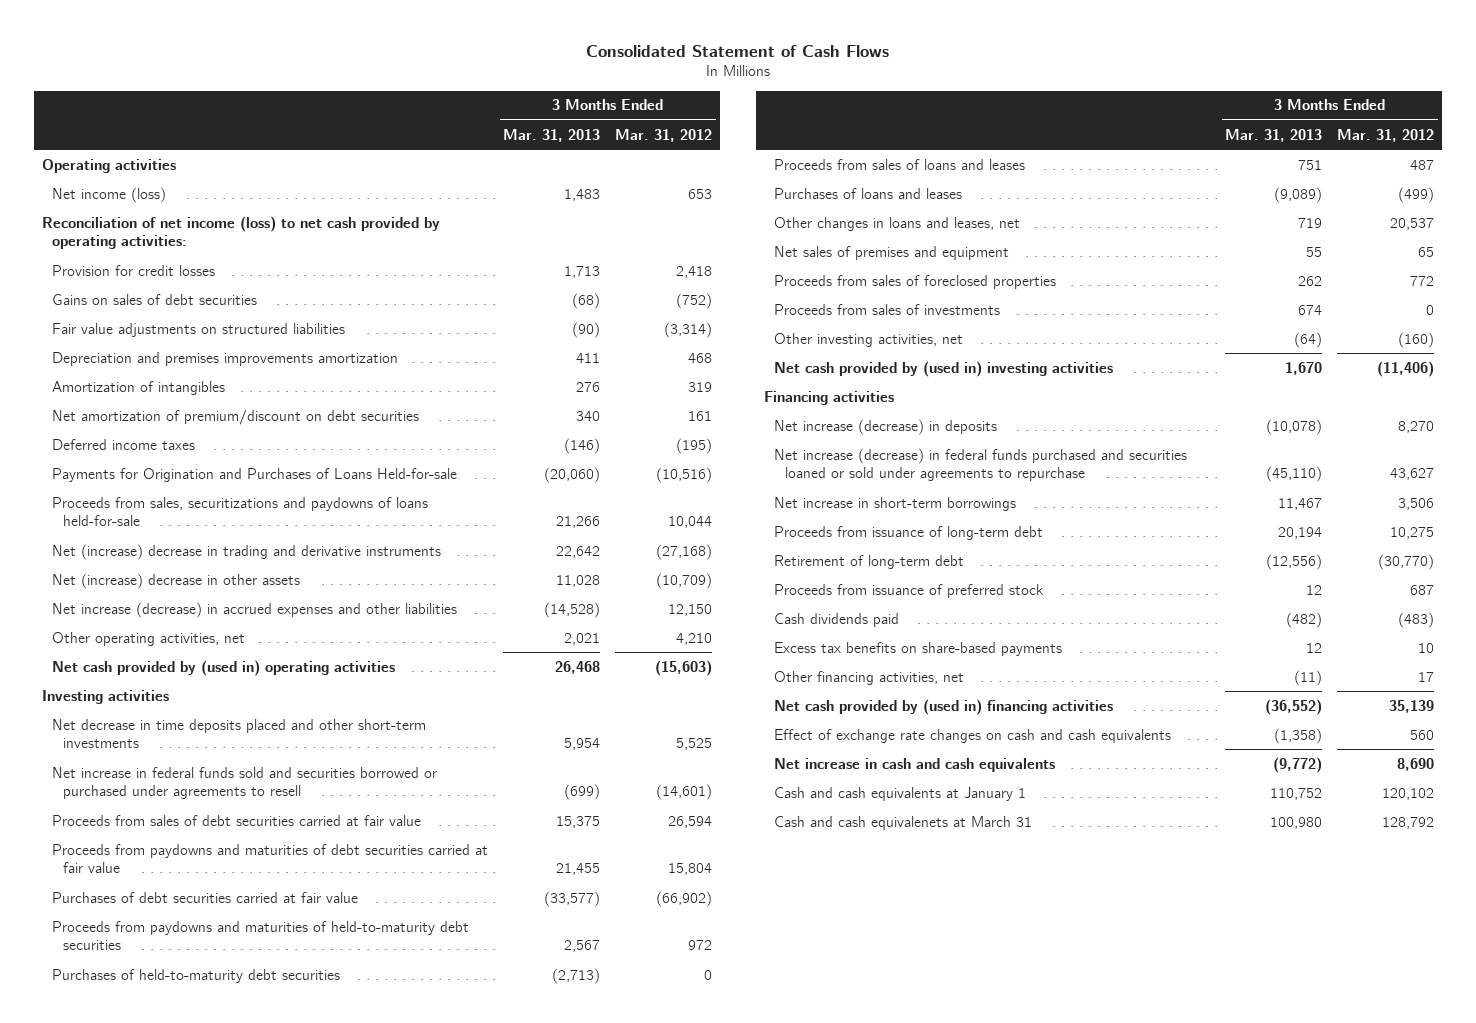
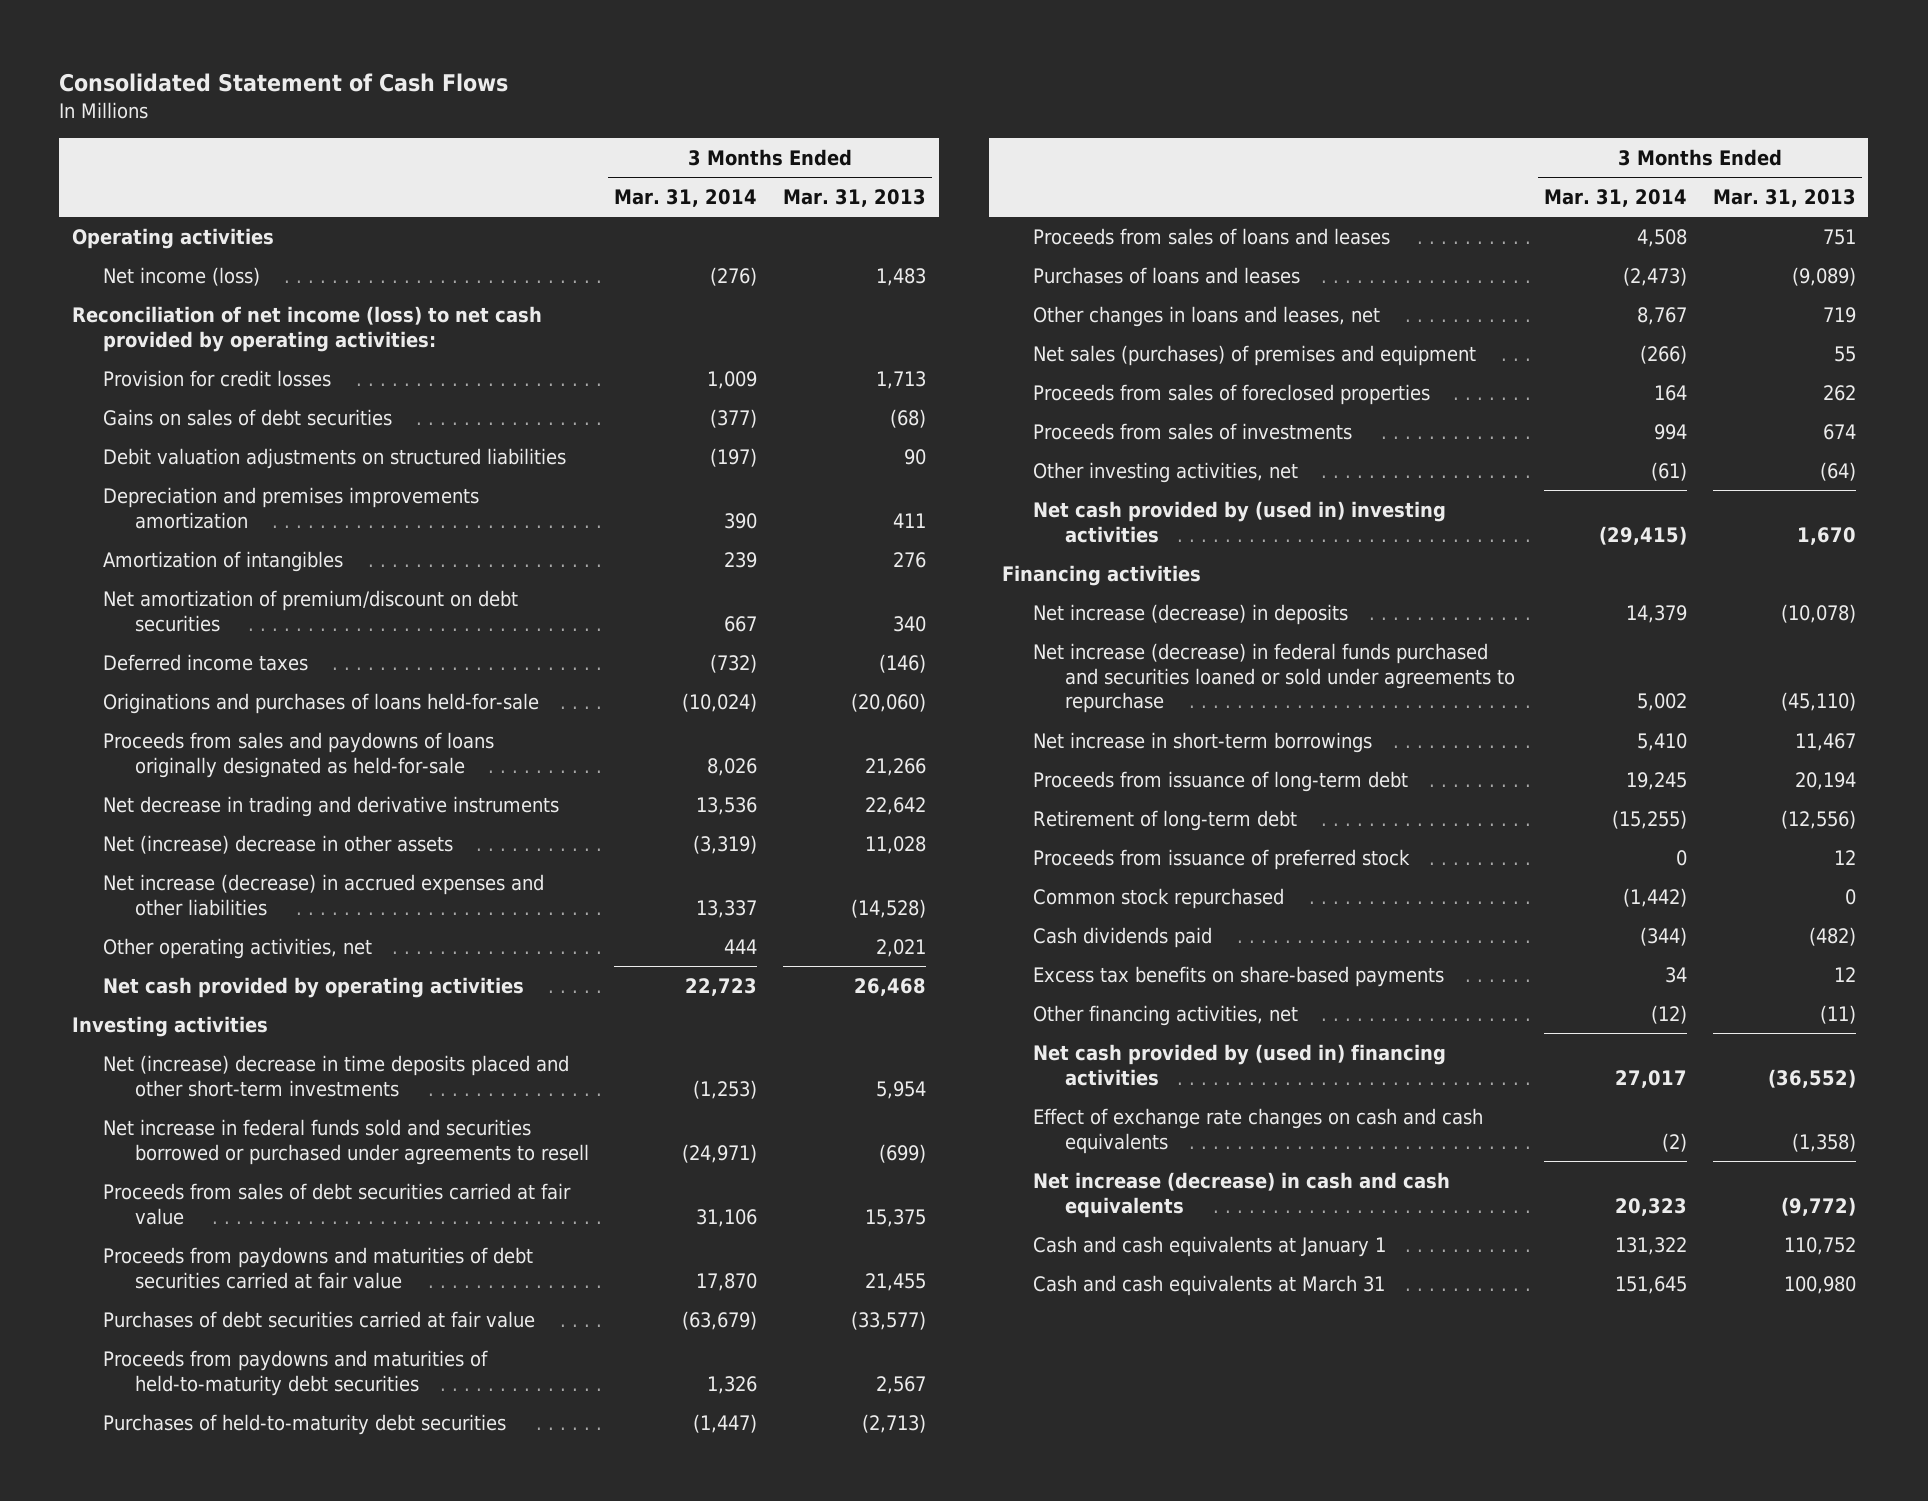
- | 3 Months Ended Mar. 31, 2013 | 3 Months Ended Mar. 31, 2012
+ | 3 Months Ended Mar. 31, 2014 | 3 Months Ended Mar. 31, 2013
- Fair value adjustments on structured liabilities | (90) | (3,314)
+ Debit valuation adjustments on structured liabilities | (197) | 90
- Payments for Origination and Purchases of Loans Held-for-sale | (20,060) | (10,516)
- Proceeds from sales, securitizations and paydowns of loans held-for-sale | 21,266 | 10,044
- Net (increase) decrease in trading and derivative instruments | 22,642 | (27,168)
+ Originations and purchases of loans held-for-sale | (10,024) | (20,060)
+ Proceeds from sales and paydowns of loans originally designated as held-for-sale | 8,026 | 21,266
+ Net decrease in trading and derivative instruments | 13,536 | 22,642
- Net cash provided by (used in) operating activities | 26,468 | (15,603)
+ Net cash provided by operating activities | 22,723 | 26,468
- Net decrease in time deposits placed and other short-term investments | 5,954 | 5,525
+ Net (increase) decrease in time deposits placed and other short-term investments | (1,253) | 5,954
- Net sales of premises and equipment | 55 | 65
+ Net sales (purchases) of premises and equipment | (266) | 55
+ Common stock repurchased | (1,442) | 0
- Net increase in cash and cash equivalents | (9,772) | 8,690
+ Net increase (decrease) in cash and cash equivalents | 20,323 | (9,772)
- Cash and cash equivalenets at March 31 | 100,980 | 128,792
+ Cash and cash equivalents at March 31 | 151,645 | 100,980

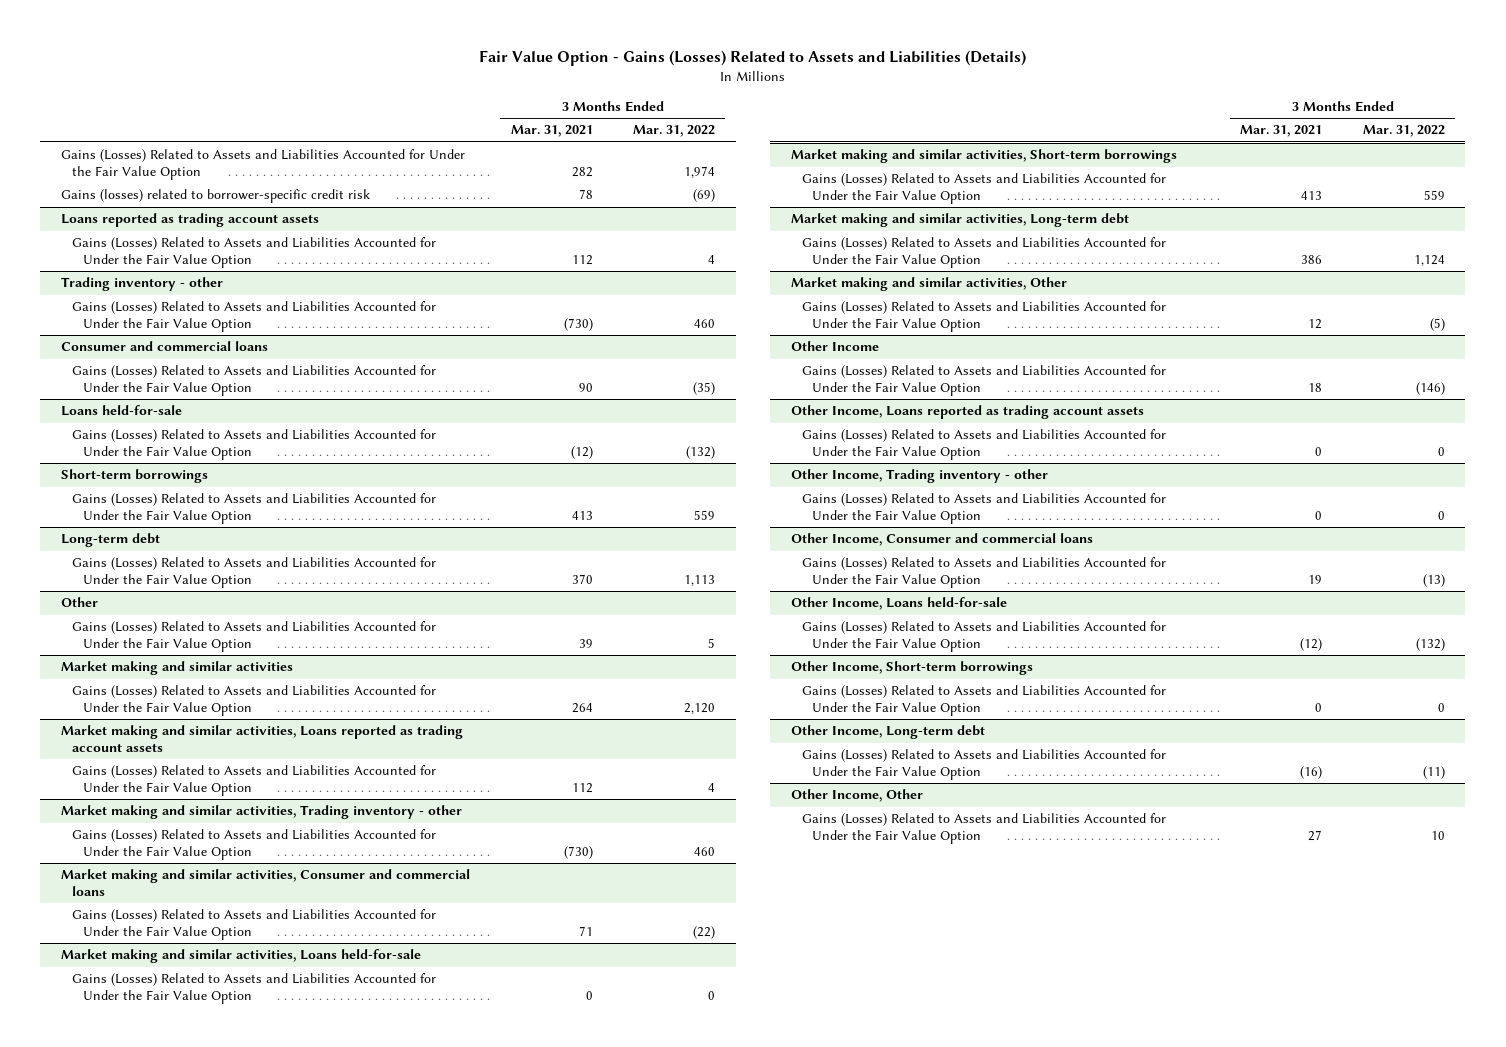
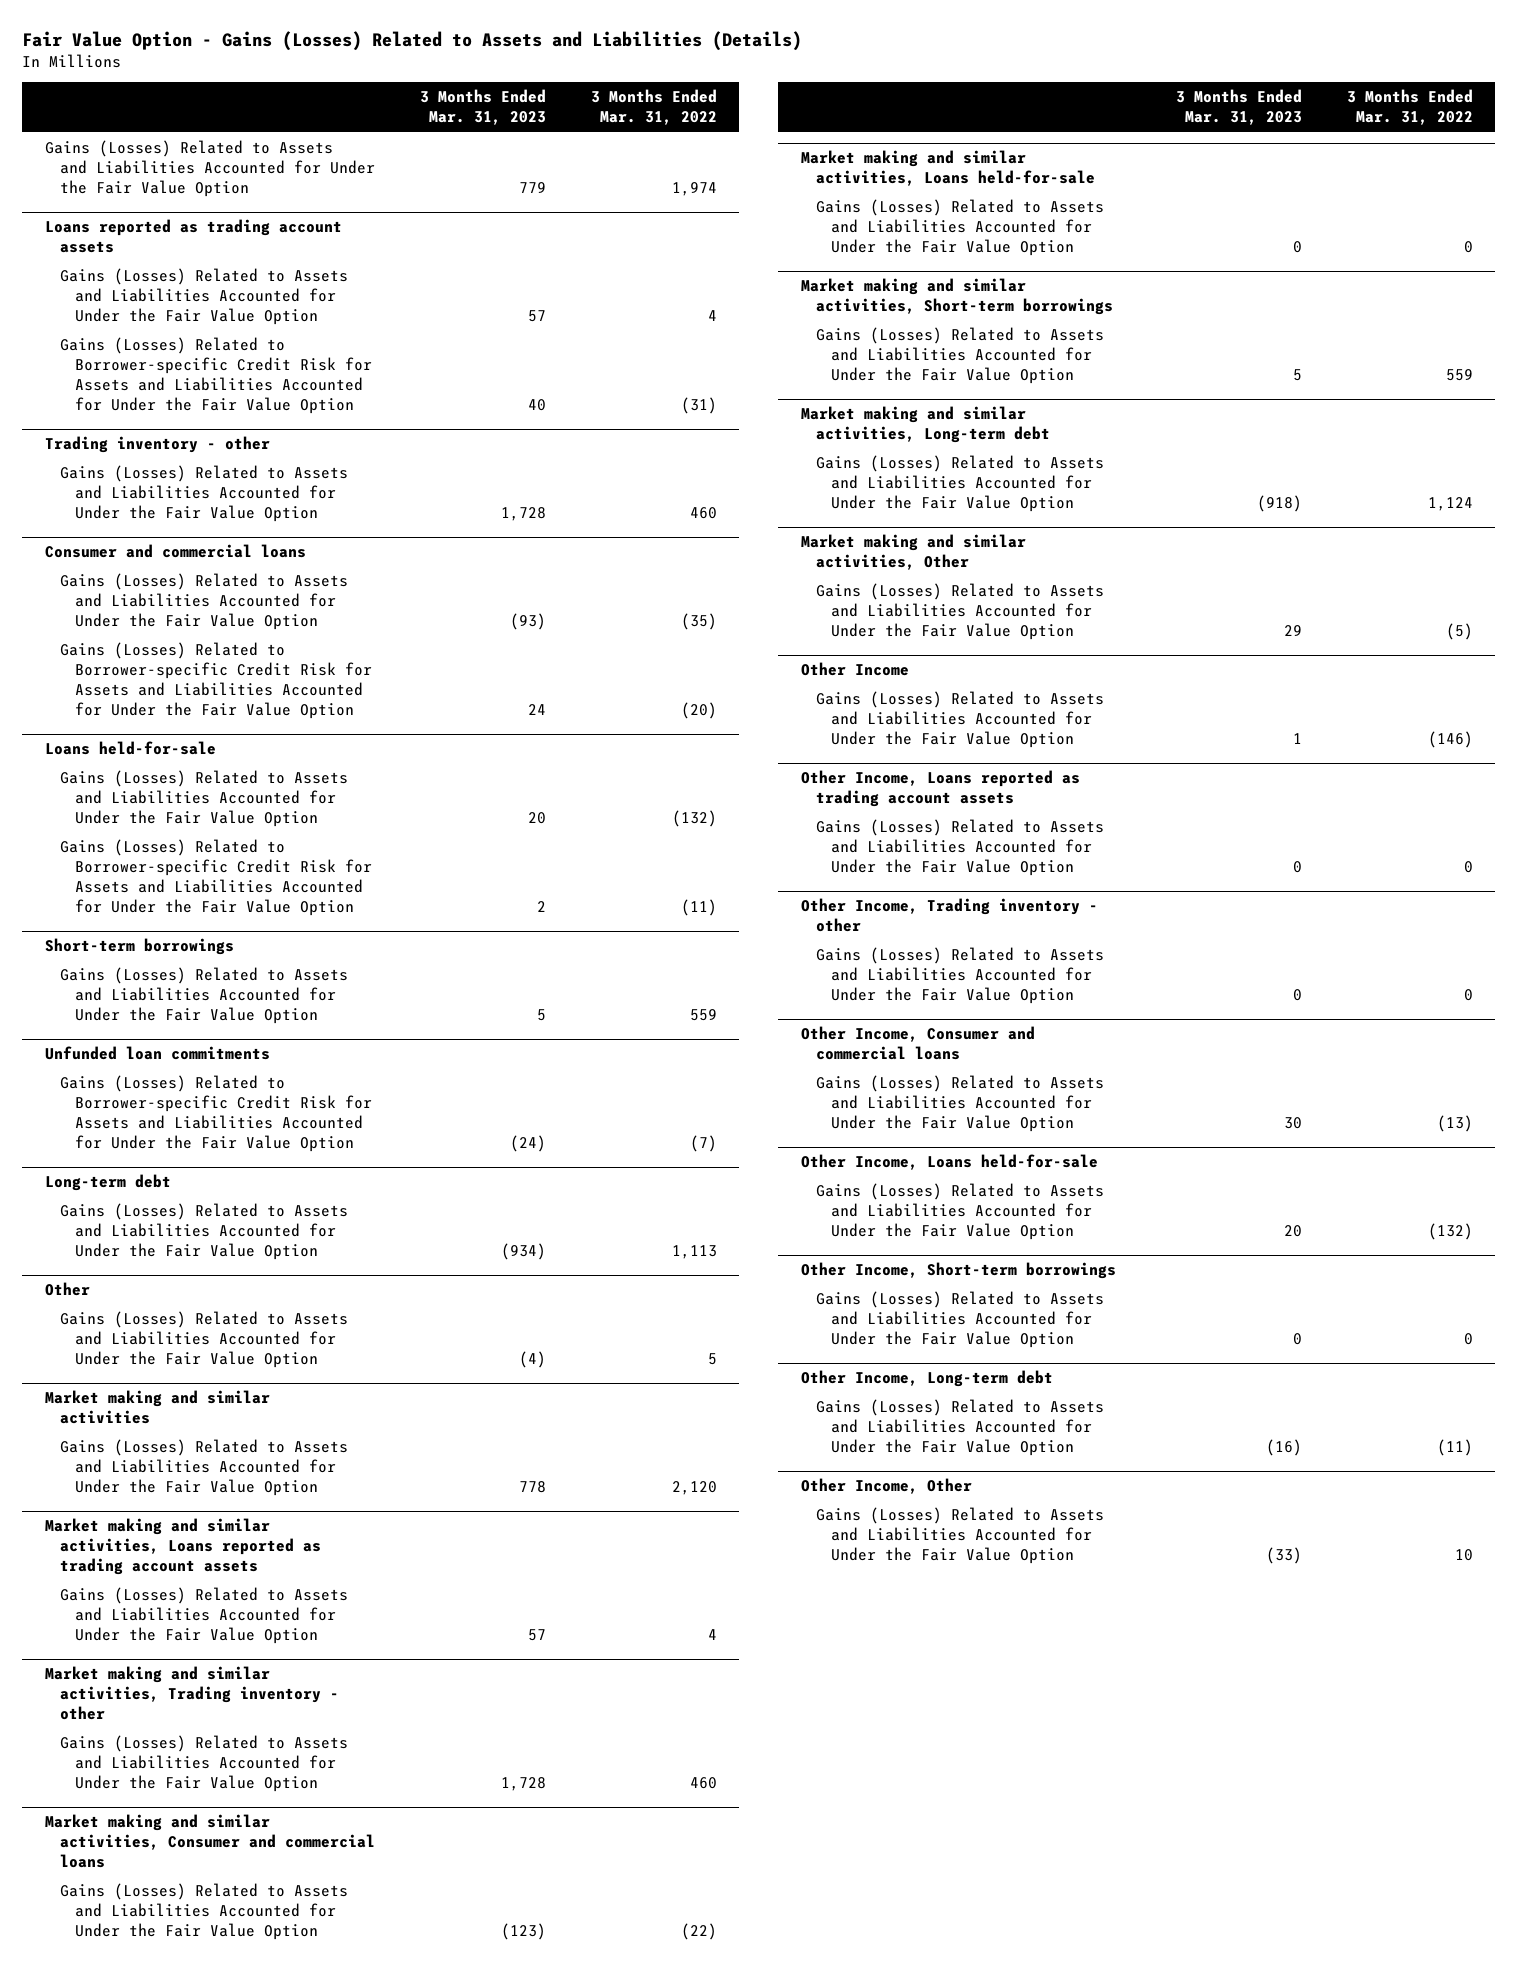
- | 3 Months Ended Mar. 31, 2021 | 3 Months Ended Mar. 31, 2022
+ | 3 Months Ended Mar. 31, 2023 | 3 Months Ended Mar. 31, 2022
- Gains (losses) related to borrower-specific credit risk | 78 | (69)
@ Loans reported as trading account assets
+ Gains (Losses) Related to Borrower-specific Credit Risk for Assets and Liabilities Accounted for Under the Fair Value Option | 40 | (31)
@ Consumer and commercial loans
+ Gains (Losses) Related to Borrower-specific Credit Risk for Assets and Liabilities Accounted for Under the Fair Value Option | 24 | (20)
@ Loans held-for-sale
+ Gains (Losses) Related to Borrower-specific Credit Risk for Assets and Liabilities Accounted for Under the Fair Value Option | 2 | (11)
+ Unfunded loan commitments
+ Gains (Losses) Related to Borrower-specific Credit Risk for Assets and Liabilities Accounted for Under the Fair Value Option | (24) | (7)

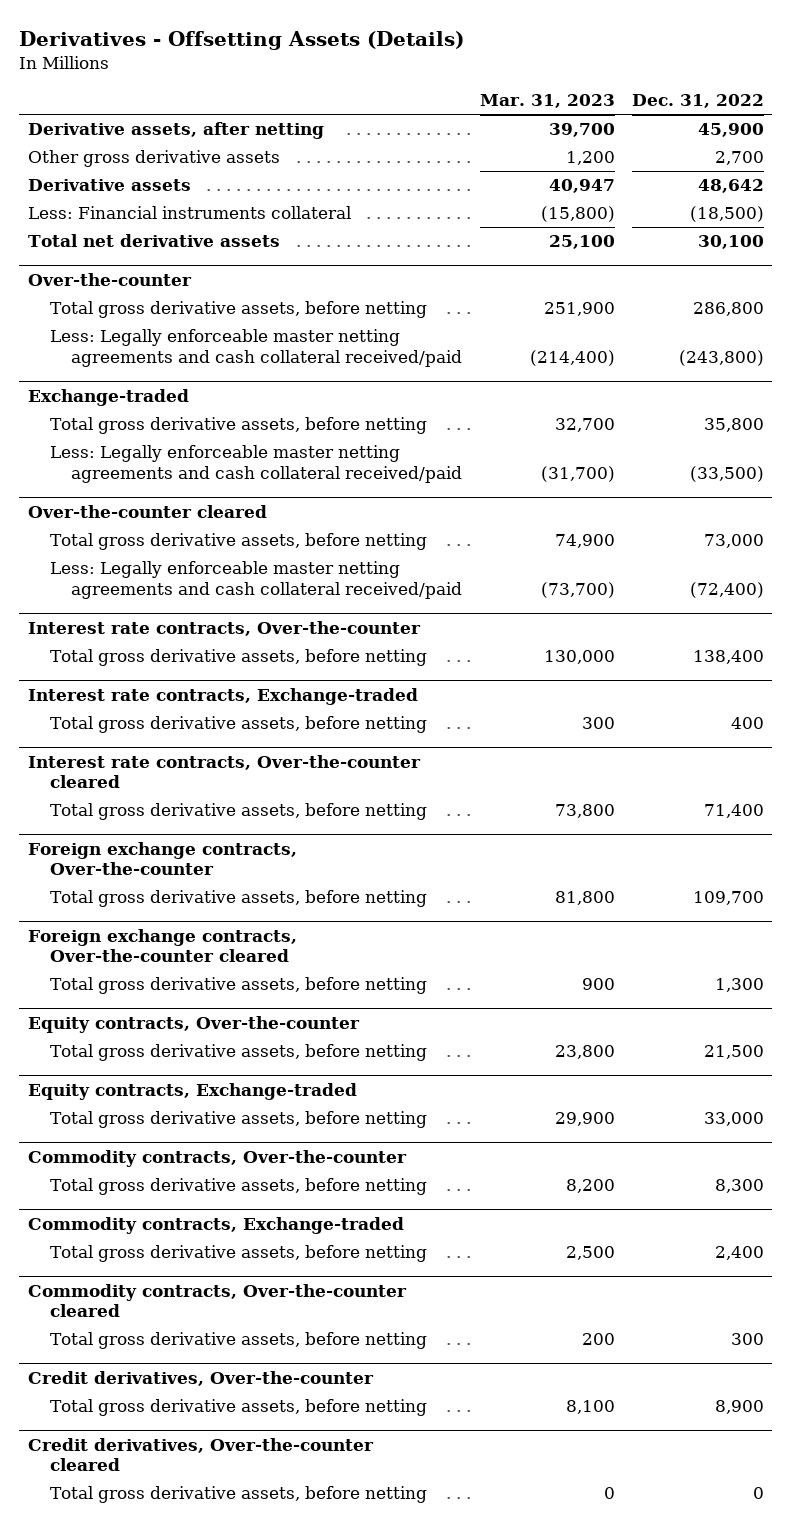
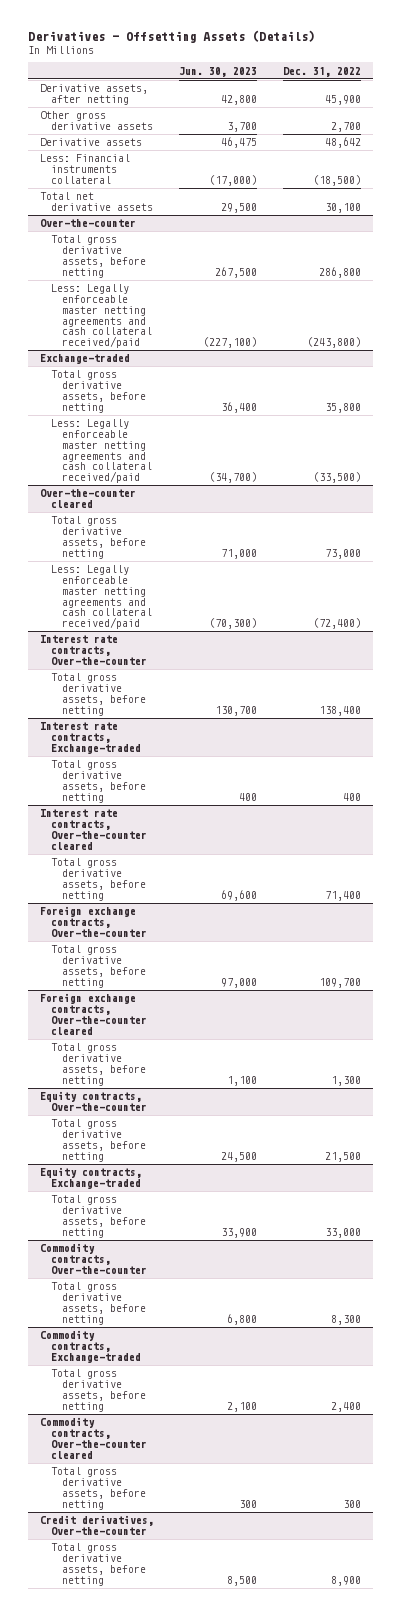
- | Mar. 31, 2023 | Dec. 31, 2022
+ | Jun. 30, 2023 | Dec. 31, 2022
- Credit derivatives, Over-the-counter cleared
- Total gross derivative assets, before netting | 0 | 0

